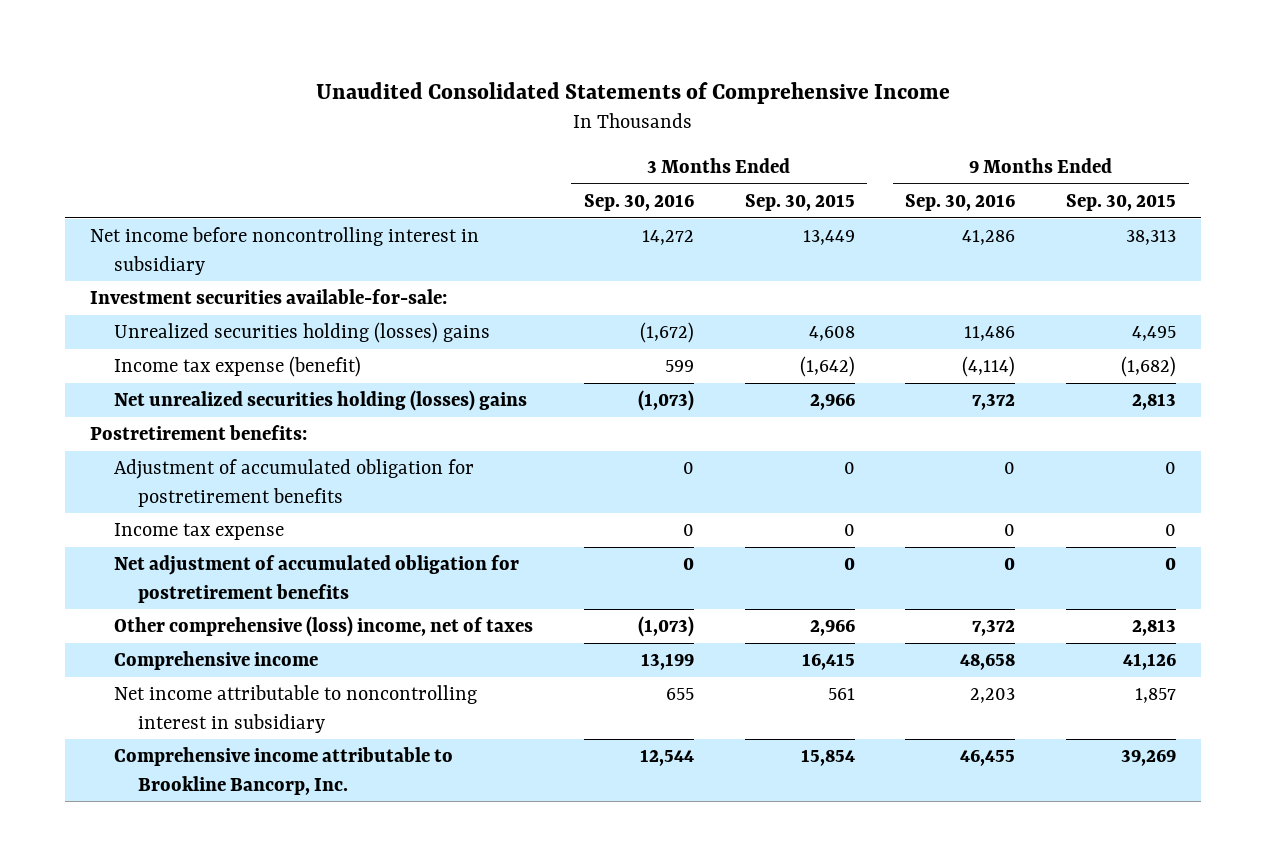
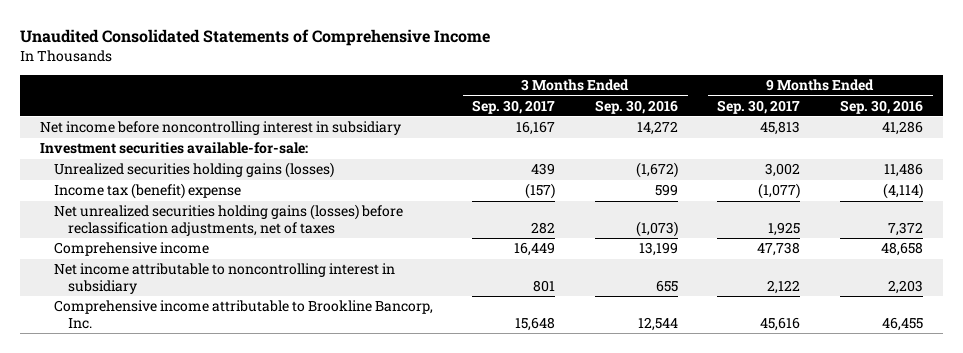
- | 3 Months Ended Sep. 30, 2016 | 3 Months Ended Sep. 30, 2015 | 9 Months Ended Sep. 30, 2016 | 9 Months Ended Sep. 30, 2015
+ | 3 Months Ended Sep. 30, 2017 | 3 Months Ended Sep. 30, 2016 | 9 Months Ended Sep. 30, 2017 | 9 Months Ended Sep. 30, 2016
- Unrealized securities holding (losses) gains | (1,672) | 4,608 | 11,486 | 4,495
- Income tax expense (benefit) | 599 | (1,642) | (4,114) | (1,682)
- Net unrealized securities holding (losses) gains | (1,073) | 2,966 | 7,372 | 2,813
- Postretirement benefits:
- Adjustment of accumulated obligation for postretirement benefits | 0 | 0 | 0 | 0
- Income tax expense | 0 | 0 | 0 | 0
- Net adjustment of accumulated obligation for postretirement benefits | 0 | 0 | 0 | 0
- Other comprehensive (loss) income, net of taxes | (1,073) | 2,966 | 7,372 | 2,813
+ Unrealized securities holding gains (losses) | 439 | (1,672) | 3,002 | 11,486
+ Income tax (benefit) expense | (157) | 599 | (1,077) | (4,114)
+ Net unrealized securities holding gains (losses) before reclassification adjustments, net of taxes | 282 | (1,073) | 1,925 | 7,372

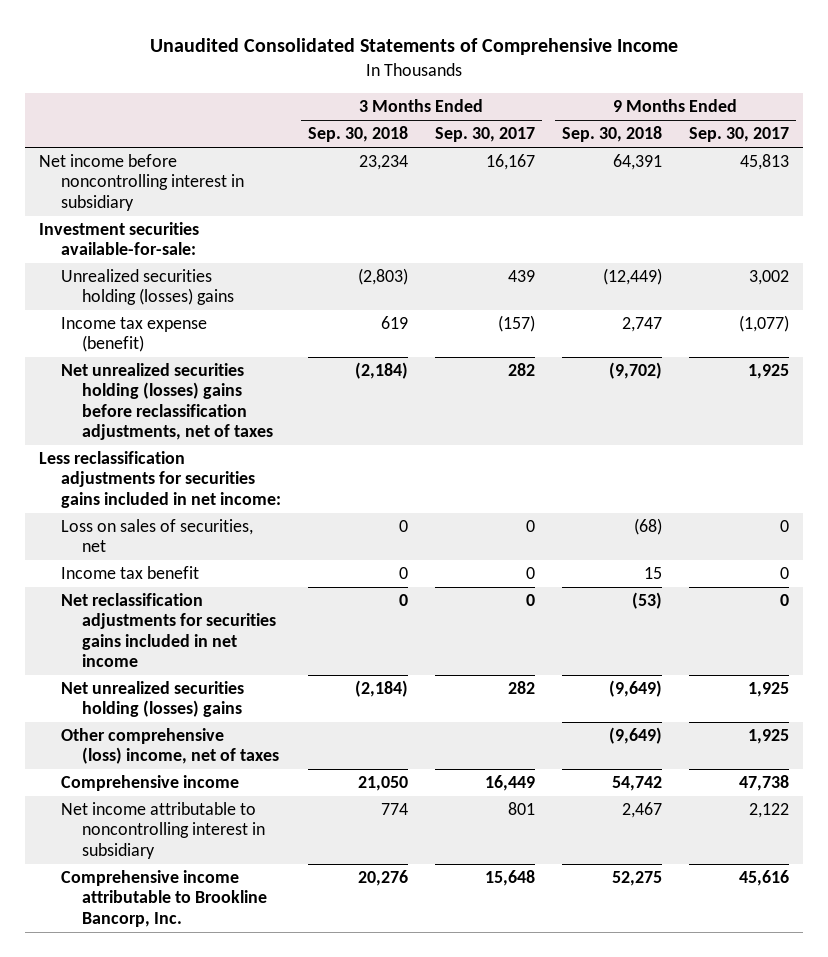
- | 3 Months Ended Sep. 30, 2017 | 3 Months Ended Sep. 30, 2016 | 9 Months Ended Sep. 30, 2017 | 9 Months Ended Sep. 30, 2016
+ | 3 Months Ended Sep. 30, 2018 | 3 Months Ended Sep. 30, 2017 | 9 Months Ended Sep. 30, 2018 | 9 Months Ended Sep. 30, 2017
- Unrealized securities holding gains (losses) | 439 | (1,672) | 3,002 | 11,486
- Income tax (benefit) expense | (157) | 599 | (1,077) | (4,114)
- Net unrealized securities holding gains (losses) before reclassification adjustments, net of taxes | 282 | (1,073) | 1,925 | 7,372
+ Unrealized securities holding (losses) gains | (2,803) | 439 | (12,449) | 3,002
+ Income tax expense (benefit) | 619 | (157) | 2,747 | (1,077)
+ Net unrealized securities holding (losses) gains before reclassification adjustments, net of taxes | (2,184) | 282 | (9,702) | 1,925
+ Less reclassification adjustments for securities gains included in net income:
+ Loss on sales of securities, net | 0 | 0 | (68) | 0
+ Income tax benefit | 0 | 0 | 15 | 0
+ Net reclassification adjustments for securities gains included in net income | 0 | 0 | (53) | 0
+ Net unrealized securities holding (losses) gains | (2,184) | 282 | (9,649) | 1,925
+ Other comprehensive (loss) income, net of taxes | | | (9,649) | 1,925

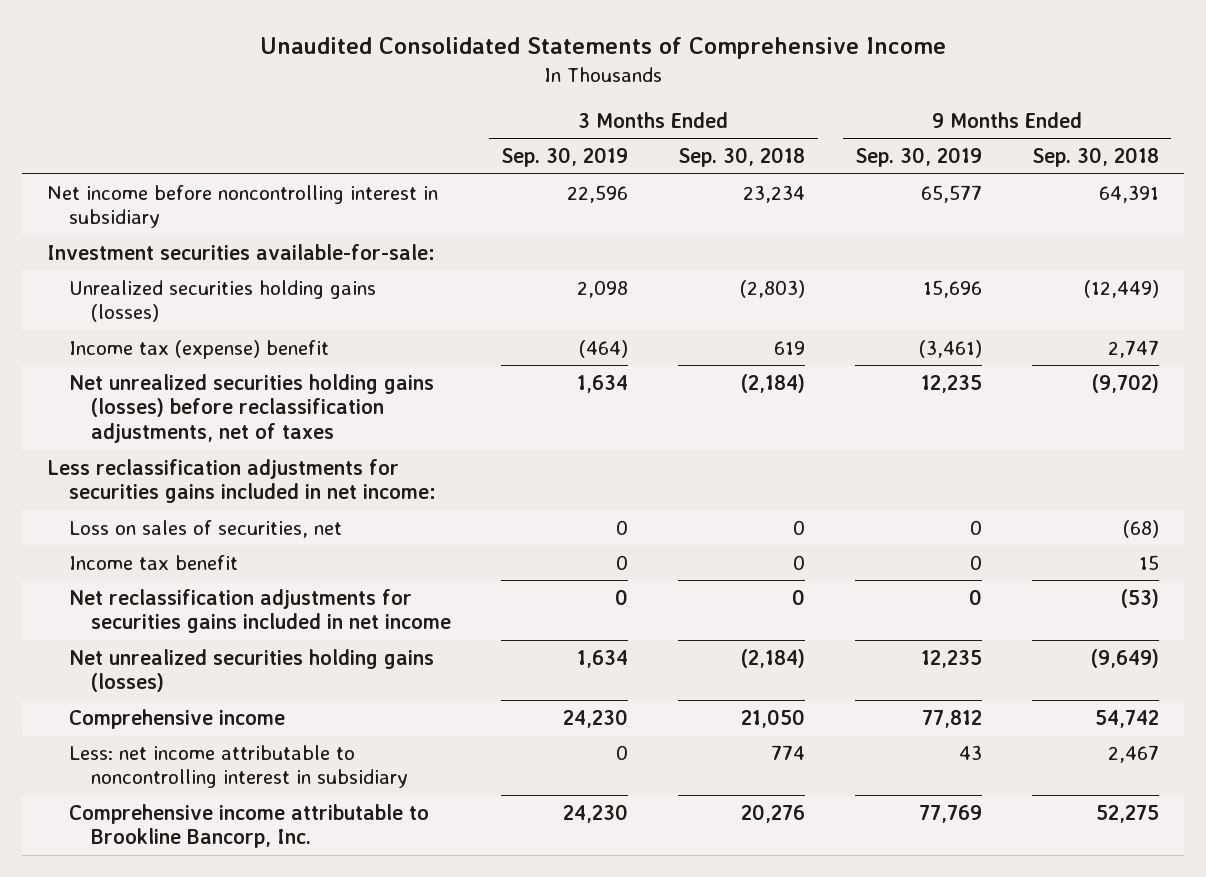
- | 3 Months Ended Sep. 30, 2018 | 3 Months Ended Sep. 30, 2017 | 9 Months Ended Sep. 30, 2018 | 9 Months Ended Sep. 30, 2017
+ | 3 Months Ended Sep. 30, 2019 | 3 Months Ended Sep. 30, 2018 | 9 Months Ended Sep. 30, 2019 | 9 Months Ended Sep. 30, 2018
- Unrealized securities holding (losses) gains | (2,803) | 439 | (12,449) | 3,002
- Income tax expense (benefit) | 619 | (157) | 2,747 | (1,077)
- Net unrealized securities holding (losses) gains before reclassification adjustments, net of taxes | (2,184) | 282 | (9,702) | 1,925
+ Unrealized securities holding gains (losses) | 2,098 | (2,803) | 15,696 | (12,449)
+ Income tax (expense) benefit | (464) | 619 | (3,461) | 2,747
+ Net unrealized securities holding gains (losses) before reclassification adjustments, net of taxes | 1,634 | (2,184) | 12,235 | (9,702)
- Net unrealized securities holding (losses) gains | (2,184) | 282 | (9,649) | 1,925
- Other comprehensive (loss) income, net of taxes | | | (9,649) | 1,925
+ Net unrealized securities holding gains (losses) | 1,634 | (2,184) | 12,235 | (9,649)
- Net income attributable to noncontrolling interest in subsidiary | 774 | 801 | 2,467 | 2,122
+ Less: net income attributable to noncontrolling interest in subsidiary | 0 | 774 | 43 | 2,467

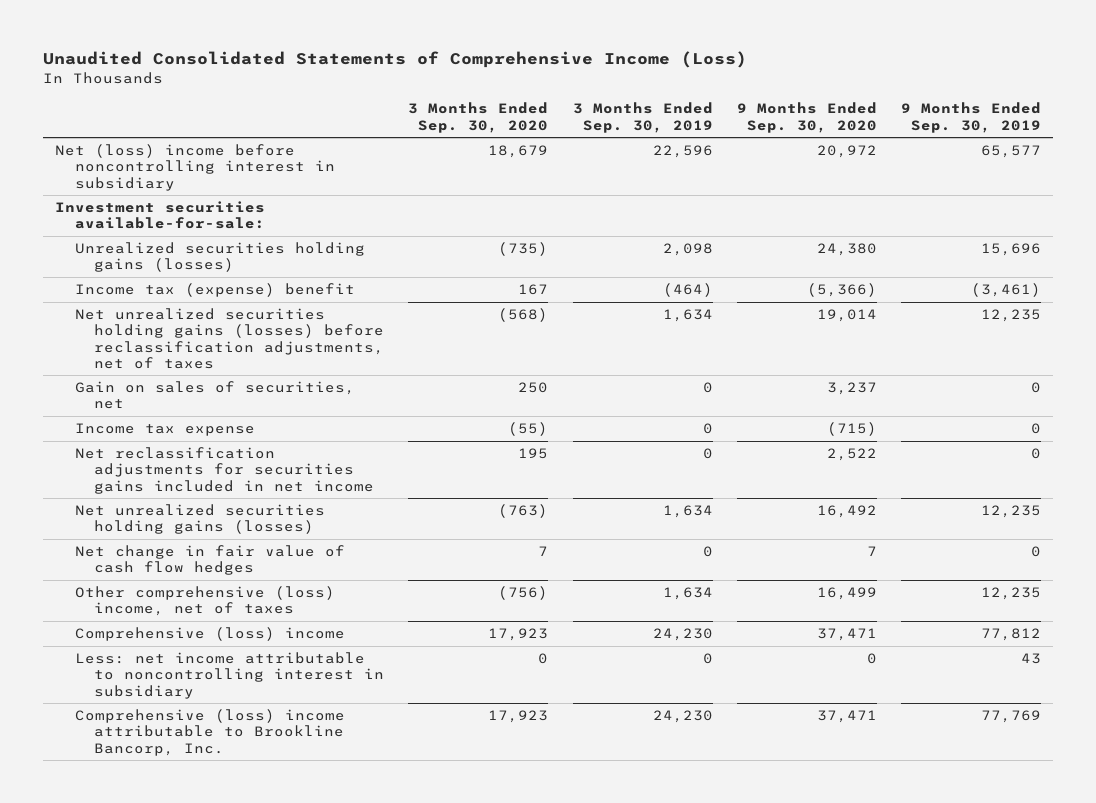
- Unaudited Consolidated Statements of Comprehensive Income
+ Unaudited Consolidated Statements of Comprehensive Income (Loss)
- | 3 Months Ended Sep. 30, 2019 | 3 Months Ended Sep. 30, 2018 | 9 Months Ended Sep. 30, 2019 | 9 Months Ended Sep. 30, 2018
+ | 3 Months Ended Sep. 30, 2020 | 3 Months Ended Sep. 30, 2019 | 9 Months Ended Sep. 30, 2020 | 9 Months Ended Sep. 30, 2019
- Net income before noncontrolling interest in subsidiary | 22,596 | 23,234 | 65,577 | 64,391
+ Net (loss) income before noncontrolling interest in subsidiary | 18,679 | 22,596 | 20,972 | 65,577
- Less reclassification adjustments for securities gains included in net income:
- Loss on sales of securities, net | 0 | 0 | 0 | (68)
- Income tax benefit | 0 | 0 | 0 | 15
+ Gain on sales of securities, net | 250 | 0 | 3,237 | 0
+ Income tax expense | (55) | 0 | (715) | 0
- Comprehensive income | 24,230 | 21,050 | 77,812 | 54,742
+ Net change in fair value of cash flow hedges | 7 | 0 | 7 | 0
+ Other comprehensive (loss) income, net of taxes | (756) | 1,634 | 16,499 | 12,235
+ Comprehensive (loss) income | 17,923 | 24,230 | 37,471 | 77,812
- Comprehensive income attributable to Brookline Bancorp, Inc. | 24,230 | 20,276 | 77,769 | 52,275
+ Comprehensive (loss) income attributable to Brookline Bancorp, Inc. | 17,923 | 24,230 | 37,471 | 77,769

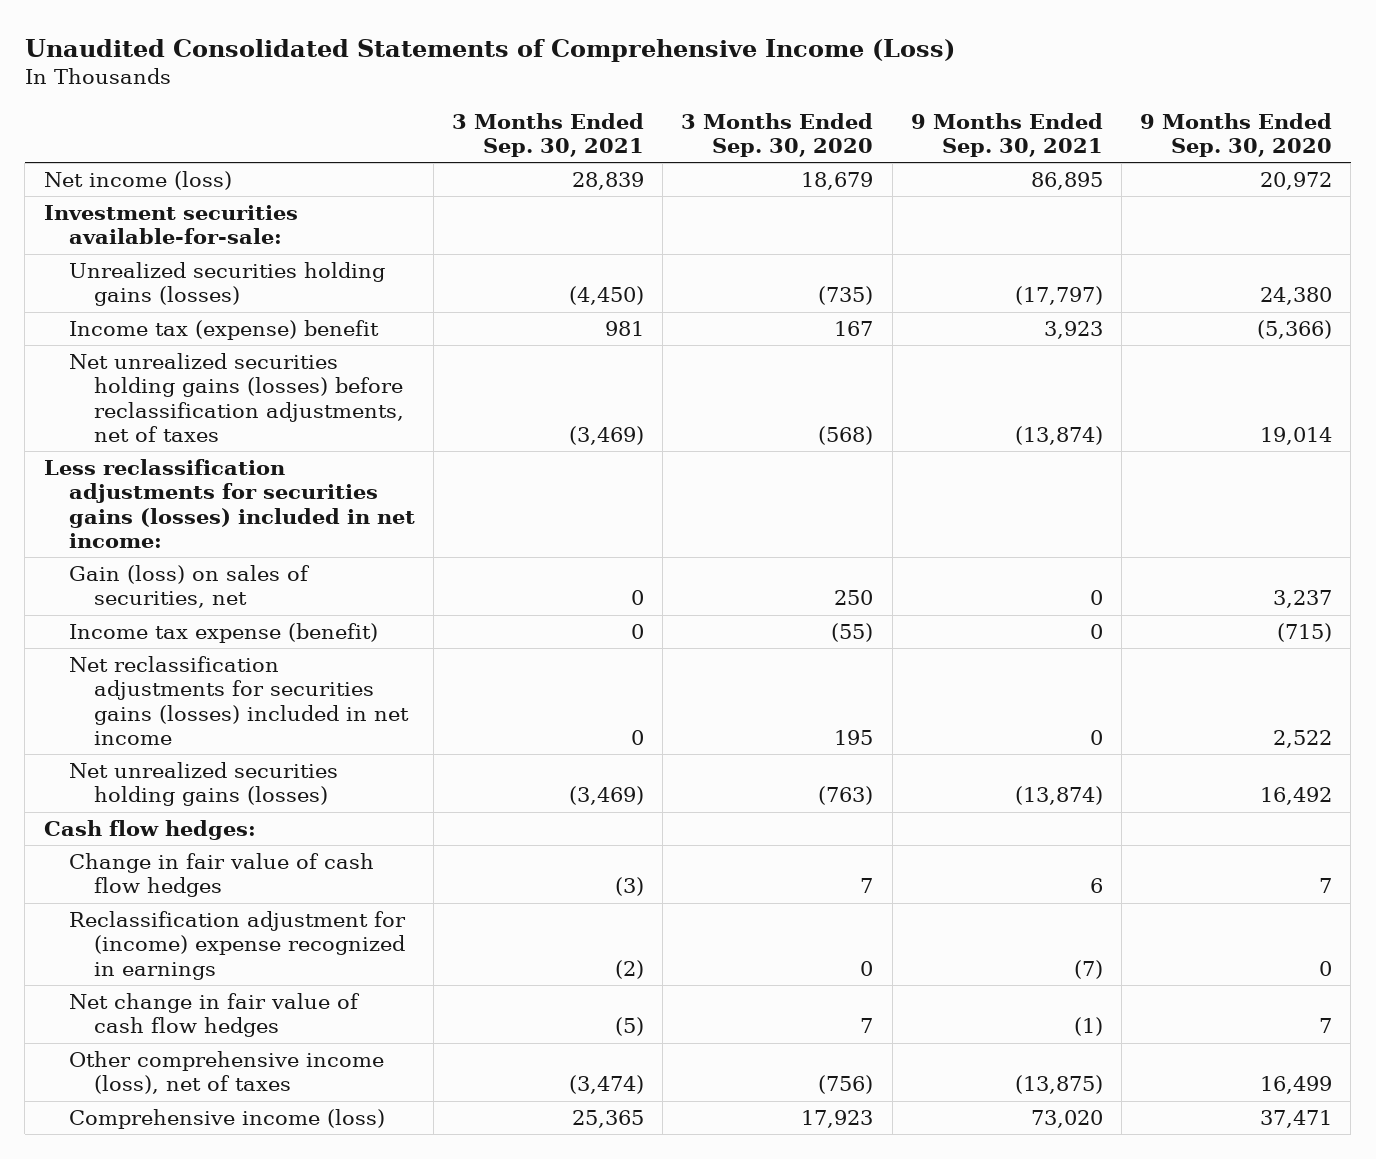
- | 3 Months Ended Sep. 30, 2020 | 3 Months Ended Sep. 30, 2019 | 9 Months Ended Sep. 30, 2020 | 9 Months Ended Sep. 30, 2019
+ | 3 Months Ended Sep. 30, 2021 | 3 Months Ended Sep. 30, 2020 | 9 Months Ended Sep. 30, 2021 | 9 Months Ended Sep. 30, 2020
- Net (loss) income before noncontrolling interest in subsidiary | 18,679 | 22,596 | 20,972 | 65,577
+ Net income (loss) | 28,839 | 18,679 | 86,895 | 20,972
- Gain on sales of securities, net | 250 | 0 | 3,237 | 0
- Income tax expense | (55) | 0 | (715) | 0
- Net reclassification adjustments for securities gains included in net income | 195 | 0 | 2,522 | 0
+ Less reclassification adjustments for securities gains (losses) included in net income:
+ Gain (loss) on sales of securities, net | 0 | 250 | 0 | 3,237
+ Income tax expense (benefit) | 0 | (55) | 0 | (715)
+ Net reclassification adjustments for securities gains (losses) included in net income | 0 | 195 | 0 | 2,522
+ Cash flow hedges:
+ Change in fair value of cash flow hedges | (3) | 7 | 6 | 7
+ Reclassification adjustment for (income) expense recognized in earnings | (2) | 0 | (7) | 0
- Other comprehensive (loss) income, net of taxes | (756) | 1,634 | 16,499 | 12,235
- Comprehensive (loss) income | 17,923 | 24,230 | 37,471 | 77,812
- Less: net income attributable to noncontrolling interest in subsidiary | 0 | 0 | 0 | 43
- Comprehensive (loss) income attributable to Brookline Bancorp, Inc. | 17,923 | 24,230 | 37,471 | 77,769
+ Other comprehensive income (loss), net of taxes | (3,474) | (756) | (13,875) | 16,499
+ Comprehensive income (loss) | 25,365 | 17,923 | 73,020 | 37,471

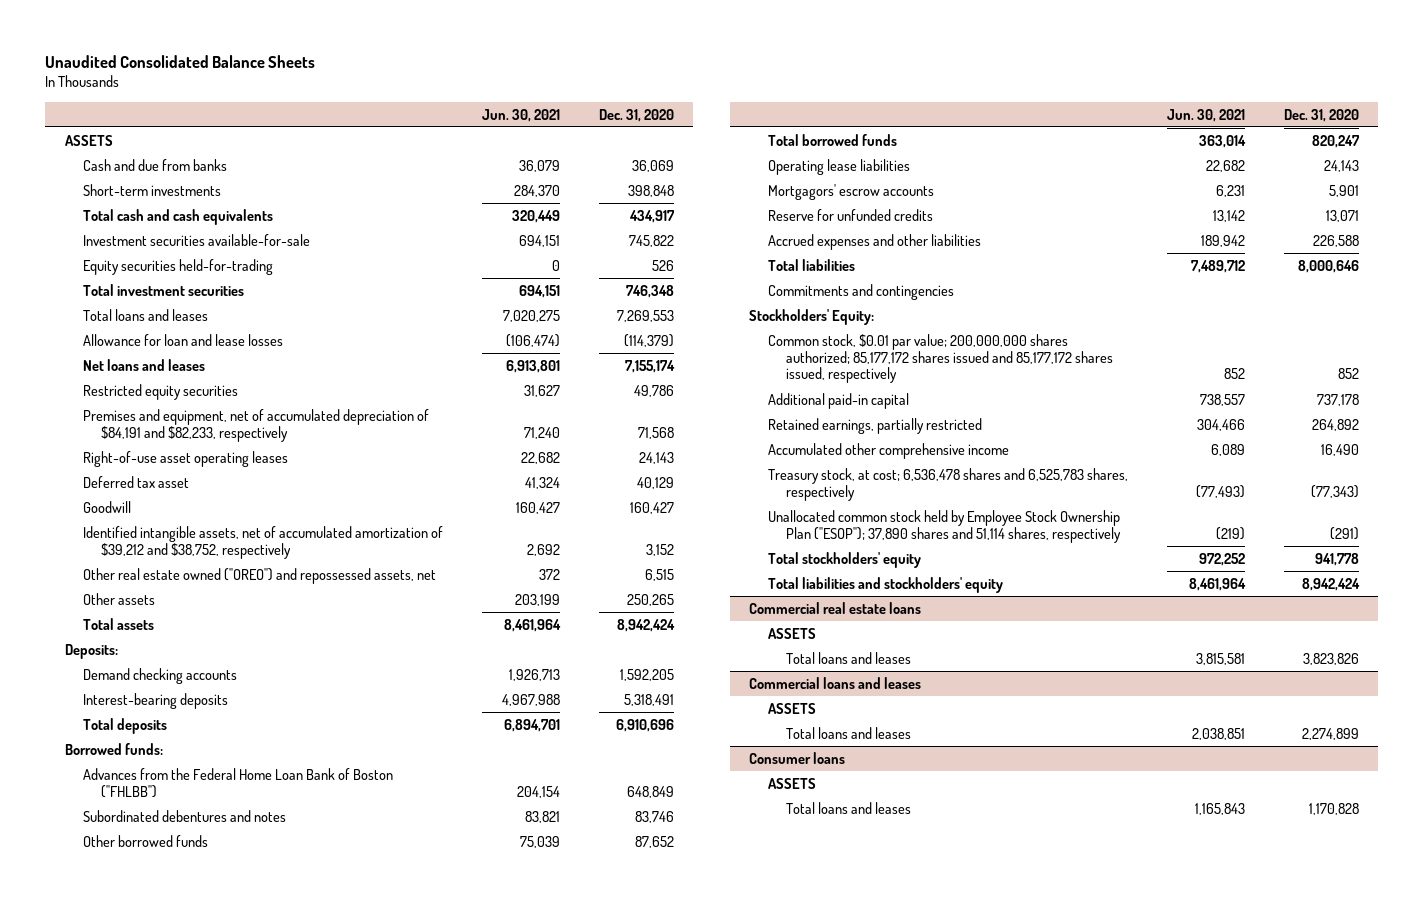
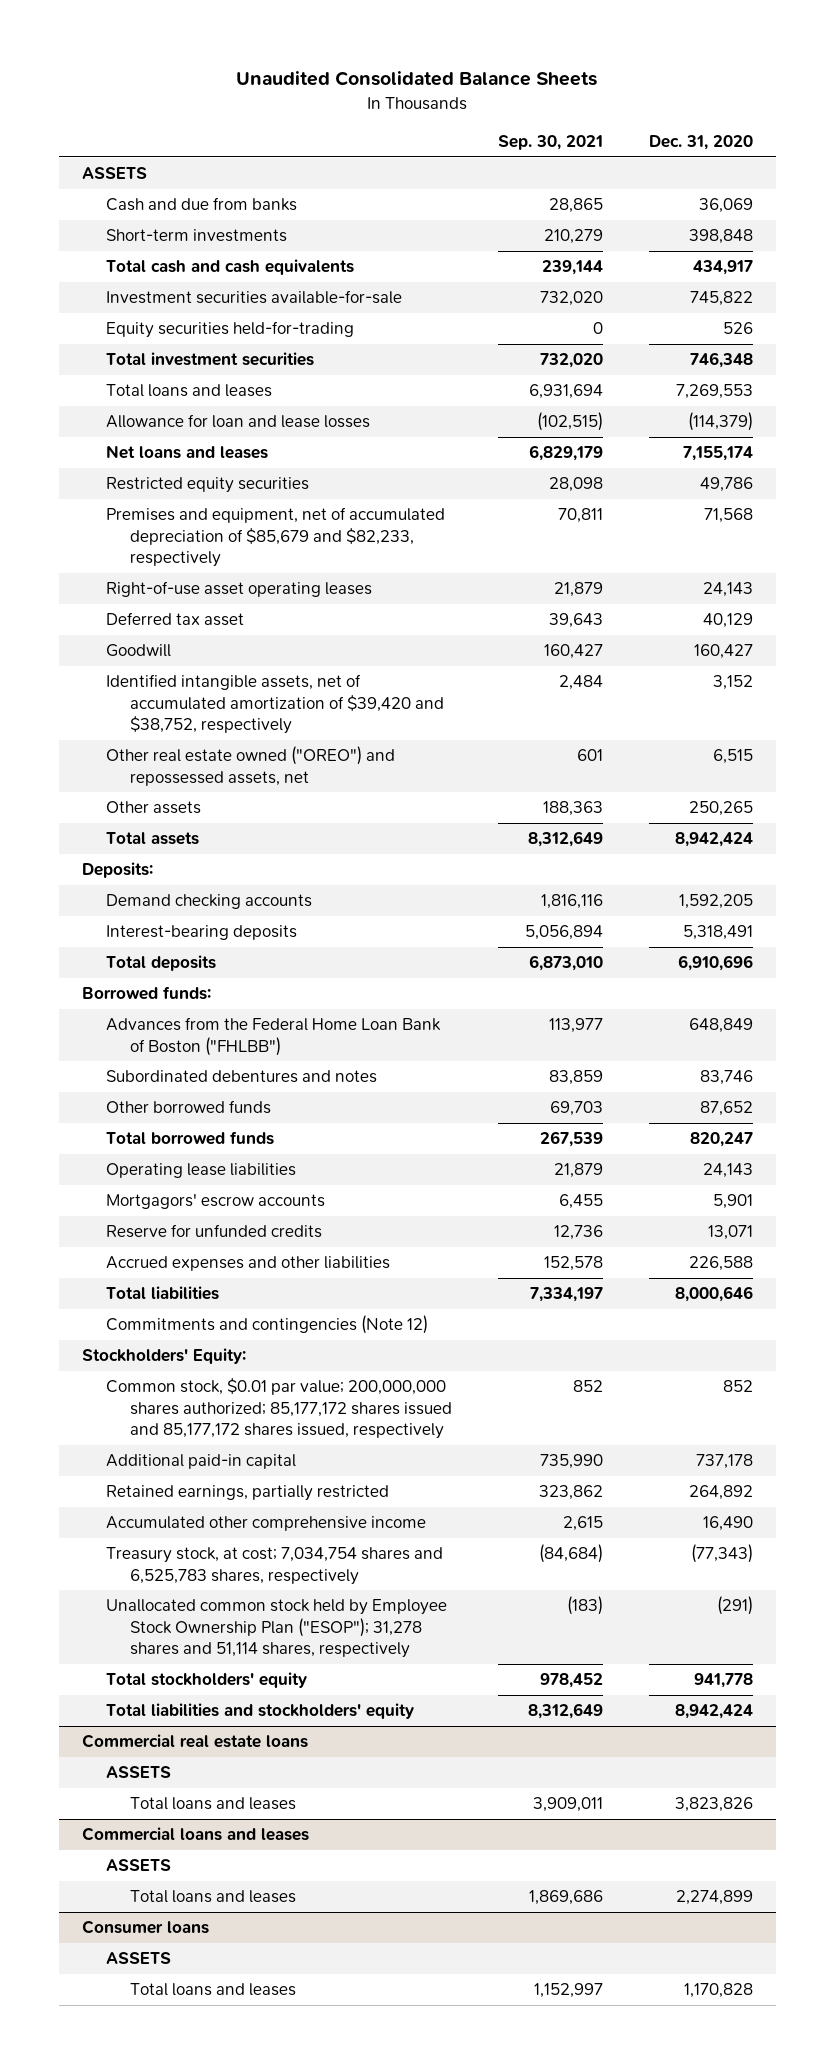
- | Jun. 30, 2021 | Dec. 31, 2020
+ | Sep. 30, 2021 | Dec. 31, 2020
- Premises and equipment, net of accumulated depreciation of $84,191 and $82,233, respectively | 71,240 | 71,568
+ Premises and equipment, net of accumulated depreciation of $85,679 and $82,233, respectively | 70,811 | 71,568
- Identified intangible assets, net of accumulated amortization of $39,212 and $38,752, respectively | 2,692 | 3,152
+ Identified intangible assets, net of accumulated amortization of $39,420 and $38,752, respectively | 2,484 | 3,152
- Commitments and contingencies
+ Commitments and contingencies (Note 12)
- Treasury stock, at cost; 6,536,478 shares and 6,525,783 shares, respectively | (77,493) | (77,343)
- Unallocated common stock held by Employee Stock Ownership Plan ("ESOP"); 37,890 shares and 51,114 shares, respectively | (219) | (291)
+ Treasury stock, at cost; 7,034,754 shares and 6,525,783 shares, respectively | (84,684) | (77,343)
+ Unallocated common stock held by Employee Stock Ownership Plan ("ESOP"); 31,278 shares and 51,114 shares, respectively | (183) | (291)

